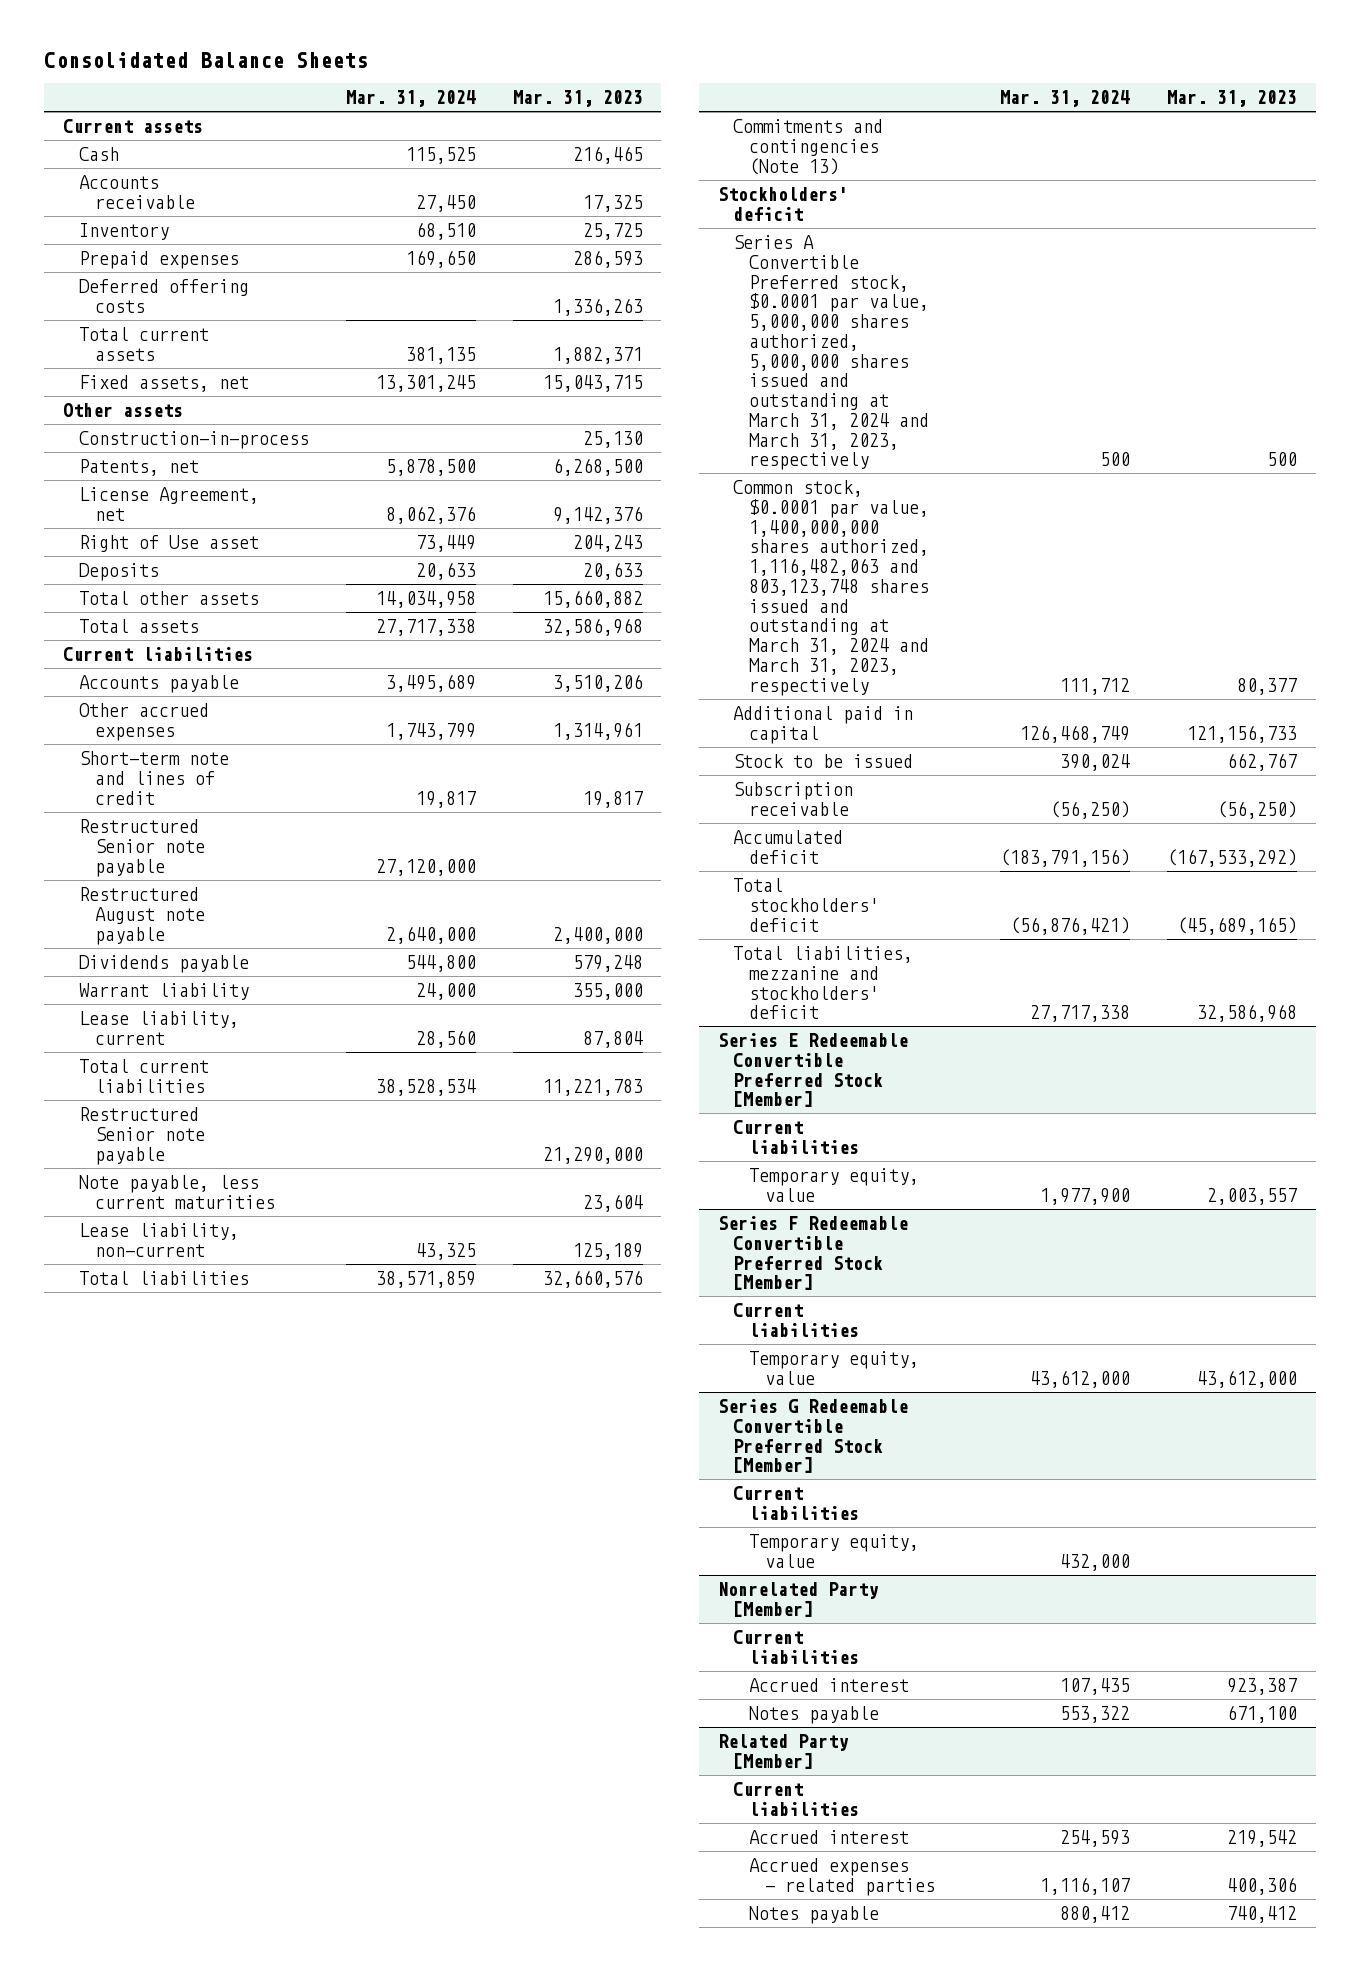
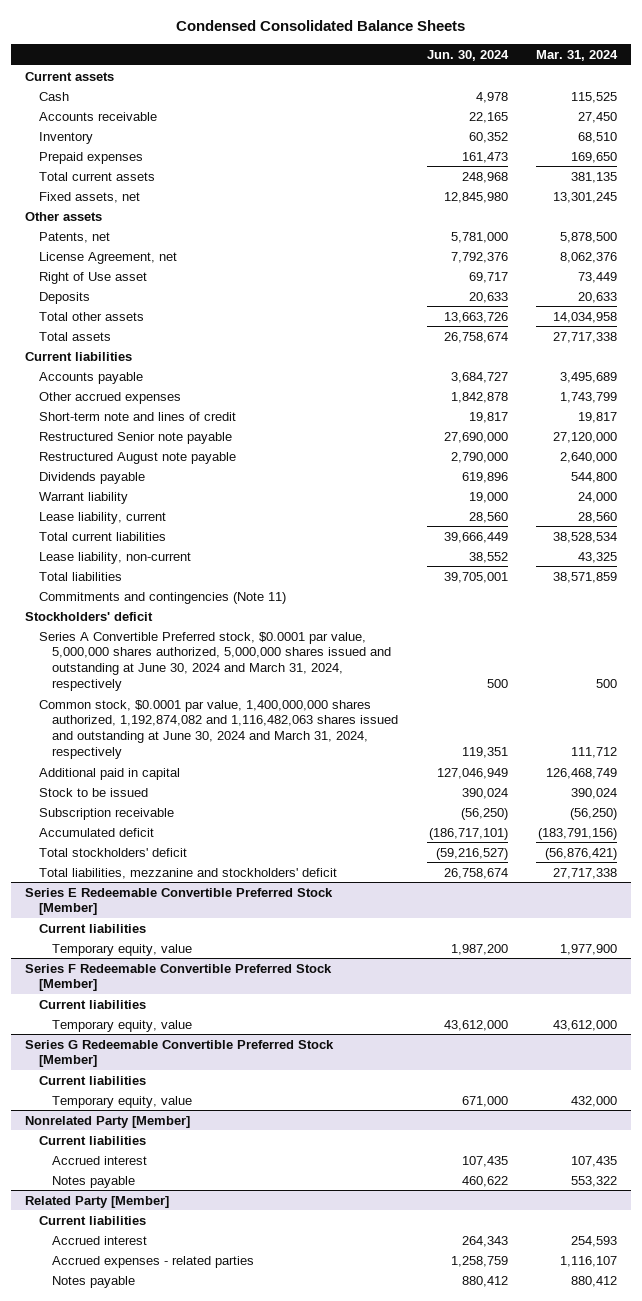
- Consolidated Balance Sheets
+ Condensed Consolidated Balance Sheets
- | Mar. 31, 2024 | Mar. 31, 2023
+ | Jun. 30, 2024 | Mar. 31, 2024
- Deferred offering costs | | 1,336,263
- Construction-in-process | | 25,130
- Restructured Senior note payable | | 21,290,000
- Note payable, less current maturities | | 23,604
- Commitments and contingencies (Note 13)
+ Commitments and contingencies (Note 11)
- Series A Convertible Preferred stock, $0.0001 par value, 5,000,000 shares authorized, 5,000,000 shares issued and outstanding at March 31, 2024 and March 31, 2023, respectively | 500 | 500
- Common stock, $0.0001 par value, 1,400,000,000 shares authorized, 1,116,482,063 and 803,123,748 shares issued and outstanding at March 31, 2024 and March 31, 2023, respectively | 111,712 | 80,377
+ Series A Convertible Preferred stock, $0.0001 par value, 5,000,000 shares authorized, 5,000,000 shares issued and outstanding at June 30, 2024 and March 31, 2024, respectively | 500 | 500
+ Common stock, $0.0001 par value, 1,400,000,000 shares authorized, 1,192,874,082 and 1,116,482,063 shares issued and outstanding at June 30, 2024 and March 31, 2024, respectively | 119,351 | 111,712

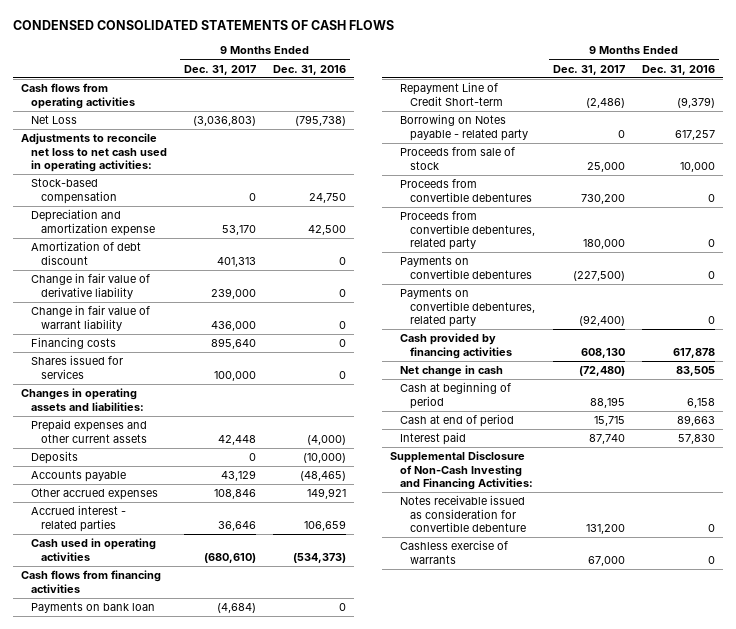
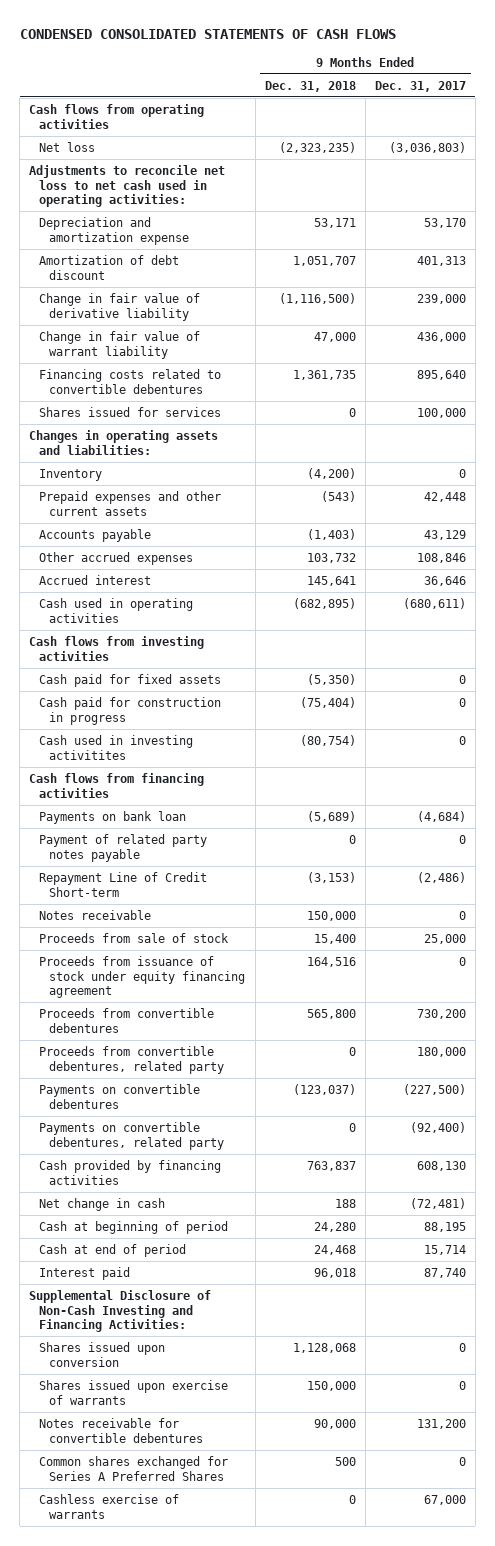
- | 9 Months Ended Dec. 31, 2017 | 9 Months Ended Dec. 31, 2016
+ | 9 Months Ended Dec. 31, 2018 | 9 Months Ended Dec. 31, 2017
- Net Loss | (3,036,803) | (795,738)
+ Net loss | (2,323,235) | (3,036,803)
- Stock-based compensation | 0 | 24,750
- Financing costs | 895,640 | 0
+ Financing costs related to convertible debentures | 1,361,735 | 895,640
+ Inventory | (4,200) | 0
- Deposits | 0 | (10,000)
- Accrued interest - related parties | 36,646 | 106,659
- Cash used in operating activities | (680,610) | (534,373)
+ Accrued interest | 145,641 | 36,646
+ Cash used in operating activities | (682,895) | (680,611)
+ Cash flows from investing activities
+ Cash paid for fixed assets | (5,350) | 0
+ Cash paid for construction in progress | (75,404) | 0
+ Cash used in investing activitites | (80,754) | 0
+ Payment of related party notes payable | 0 | 0
- Borrowing on Notes payable - related party | 0 | 617,257
+ Notes receivable | 150,000 | 0
+ Proceeds from issuance of stock under equity financing agreement | 164,516 | 0
- Net change in cash | (72,480) | 83,505
+ Net change in cash | 188 | (72,481)
- Cash at end of period | 15,715 | 89,663
+ Cash at end of period | 24,468 | 15,714
- Notes receivable issued as consideration for convertible debenture | 131,200 | 0
+ Shares issued upon conversion | 1,128,068 | 0
+ Shares issued upon exercise of warrants | 150,000 | 0
+ Notes receivable for convertible debentures | 90,000 | 131,200
+ Common shares exchanged for Series A Preferred Shares | 500 | 0

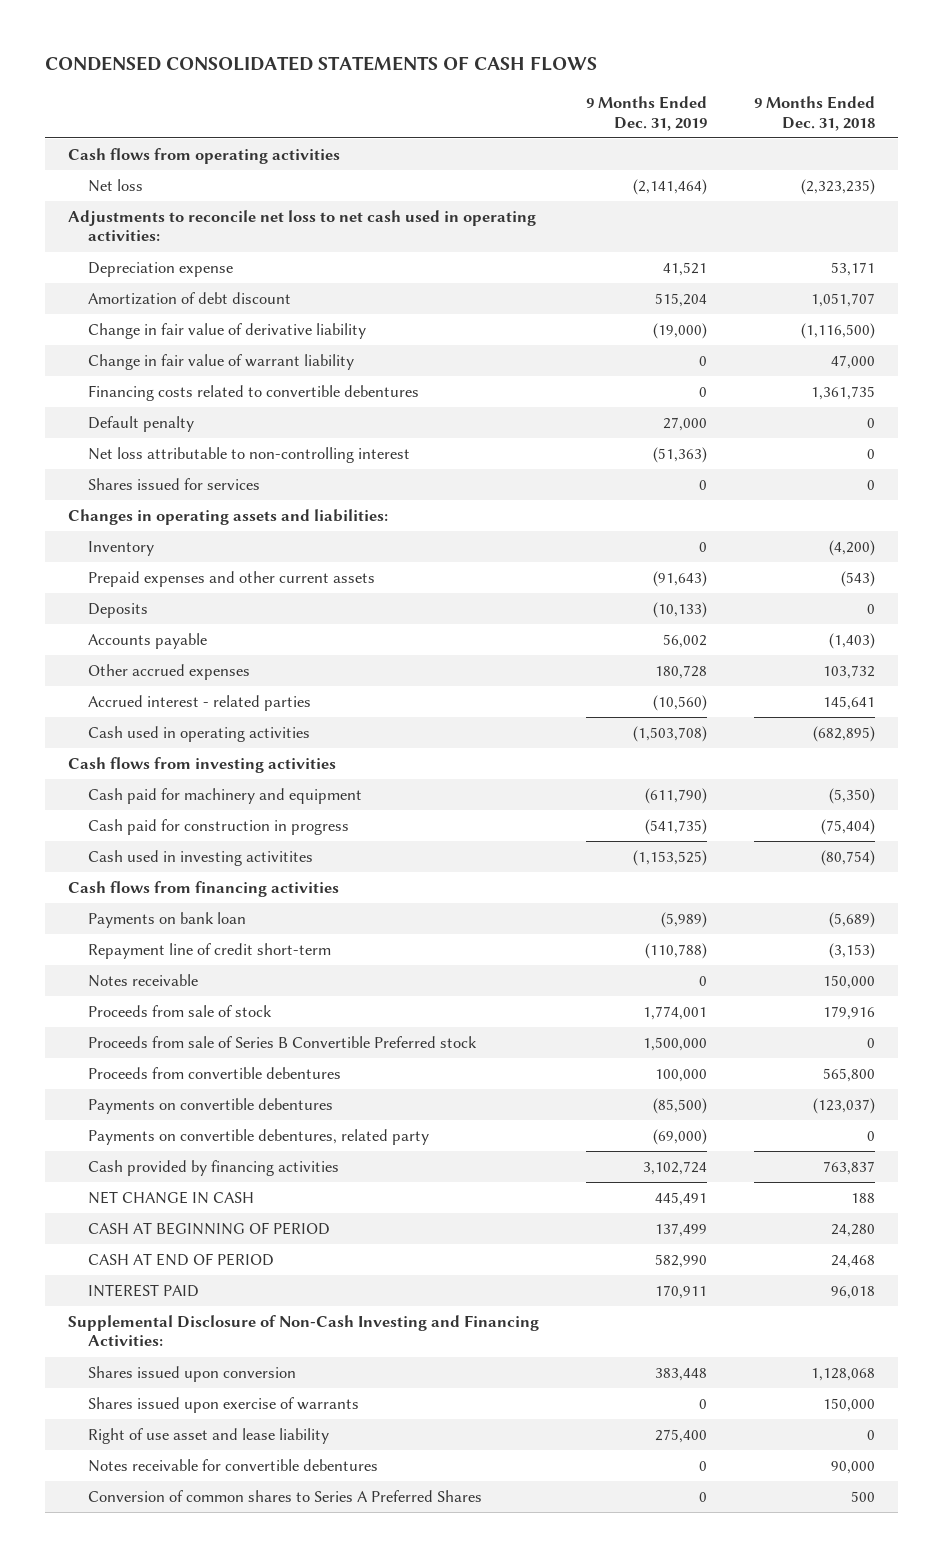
- | 9 Months Ended Dec. 31, 2018 | 9 Months Ended Dec. 31, 2017
+ | 9 Months Ended Dec. 31, 2019 | 9 Months Ended Dec. 31, 2018
- Depreciation and amortization expense | 53,171 | 53,170
+ Depreciation expense | 41,521 | 53,171
+ Default penalty | 27,000 | 0
+ Net loss attributable to non-controlling interest | (51,363) | 0
+ Deposits | (10,133) | 0
- Accrued interest | 145,641 | 36,646
+ Accrued interest - related parties | (10,560) | 145,641
- Cash paid for fixed assets | (5,350) | 0
+ Cash paid for machinery and equipment | (611,790) | (5,350)
- Payment of related party notes payable | 0 | 0
- Repayment Line of Credit Short-term | (3,153) | (2,486)
+ Repayment line of credit short-term | (110,788) | (3,153)
- Proceeds from sale of stock | 15,400 | 25,000
- Proceeds from issuance of stock under equity financing agreement | 164,516 | 0
+ Proceeds from sale of stock | 1,774,001 | 179,916
+ Proceeds from sale of Series B Convertible Preferred stock | 1,500,000 | 0
- Proceeds from convertible debentures, related party | 0 | 180,000
- Net change in cash | 188 | (72,481)
- Cash at beginning of period | 24,280 | 88,195
- Cash at end of period | 24,468 | 15,714
- Interest paid | 96,018 | 87,740
+ NET CHANGE IN CASH | 445,491 | 188
+ CASH AT BEGINNING OF PERIOD | 137,499 | 24,280
+ CASH AT END OF PERIOD | 582,990 | 24,468
+ INTEREST PAID | 170,911 | 96,018
+ Right of use asset and lease liability | 275,400 | 0
- Common shares exchanged for Series A Preferred Shares | 500 | 0
- Cashless exercise of warrants | 0 | 67,000
+ Conversion of common shares to Series A Preferred Shares | 0 | 500

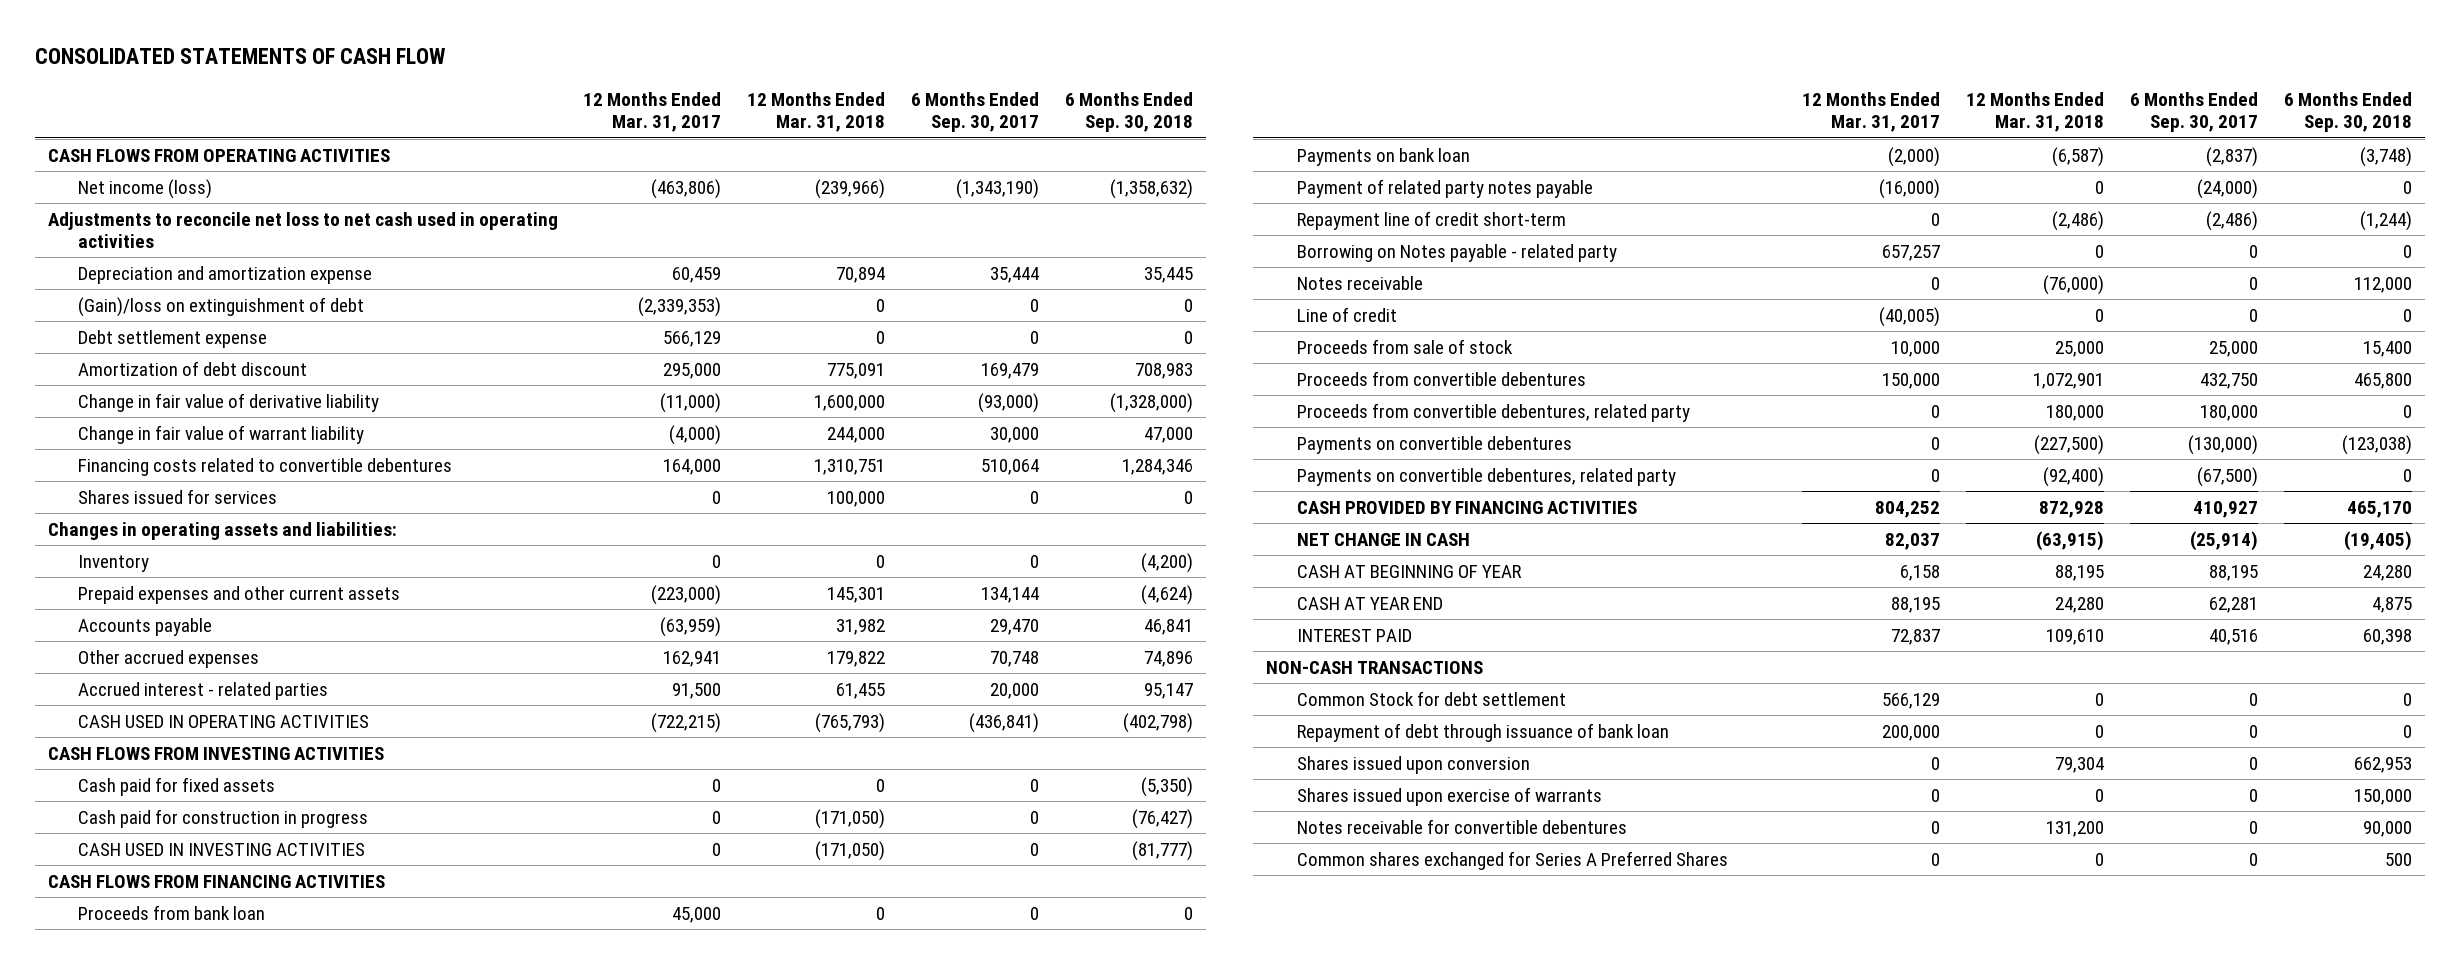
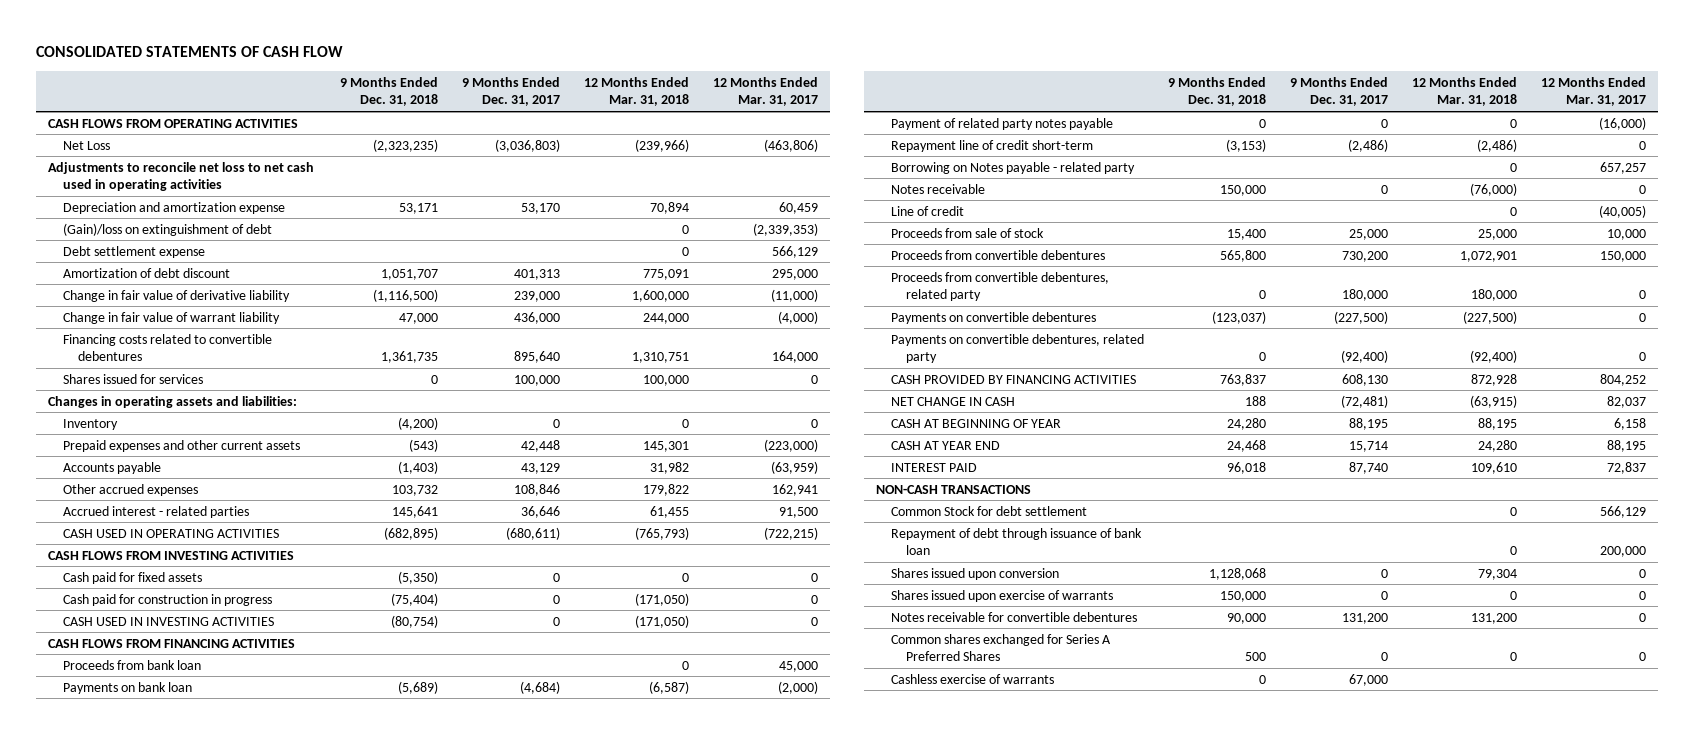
- | 12 Months Ended Mar. 31, 2017 | 12 Months Ended Mar. 31, 2018 | 6 Months Ended Sep. 30, 2017 | 6 Months Ended Sep. 30, 2018
+ | 9 Months Ended Dec. 31, 2018 | 9 Months Ended Dec. 31, 2017 | 12 Months Ended Mar. 31, 2018 | 12 Months Ended Mar. 31, 2017
- Net income (loss) | (463,806) | (239,966) | (1,343,190) | (1,358,632)
+ Net Loss | (2,323,235) | (3,036,803) | (239,966) | (463,806)
+ Cashless exercise of warrants | 0 | 67,000 | |

